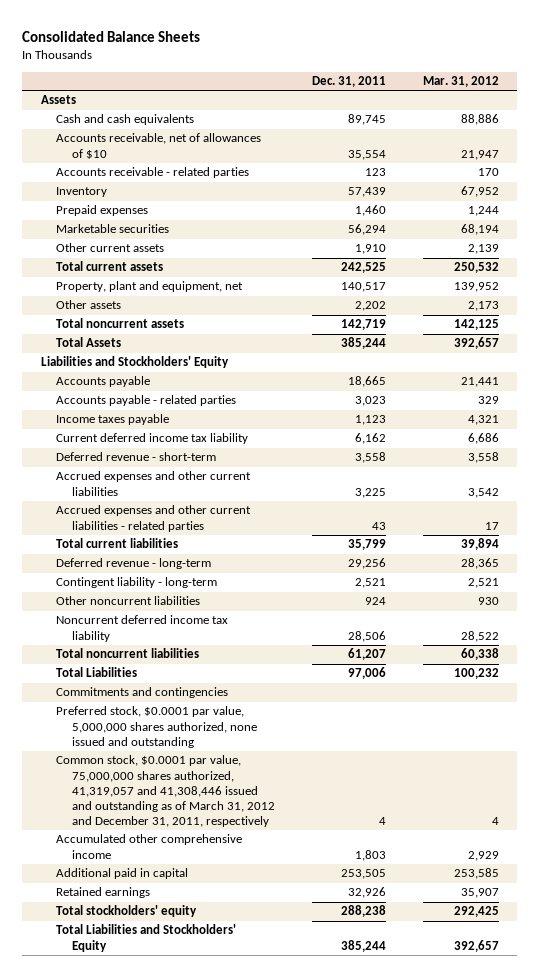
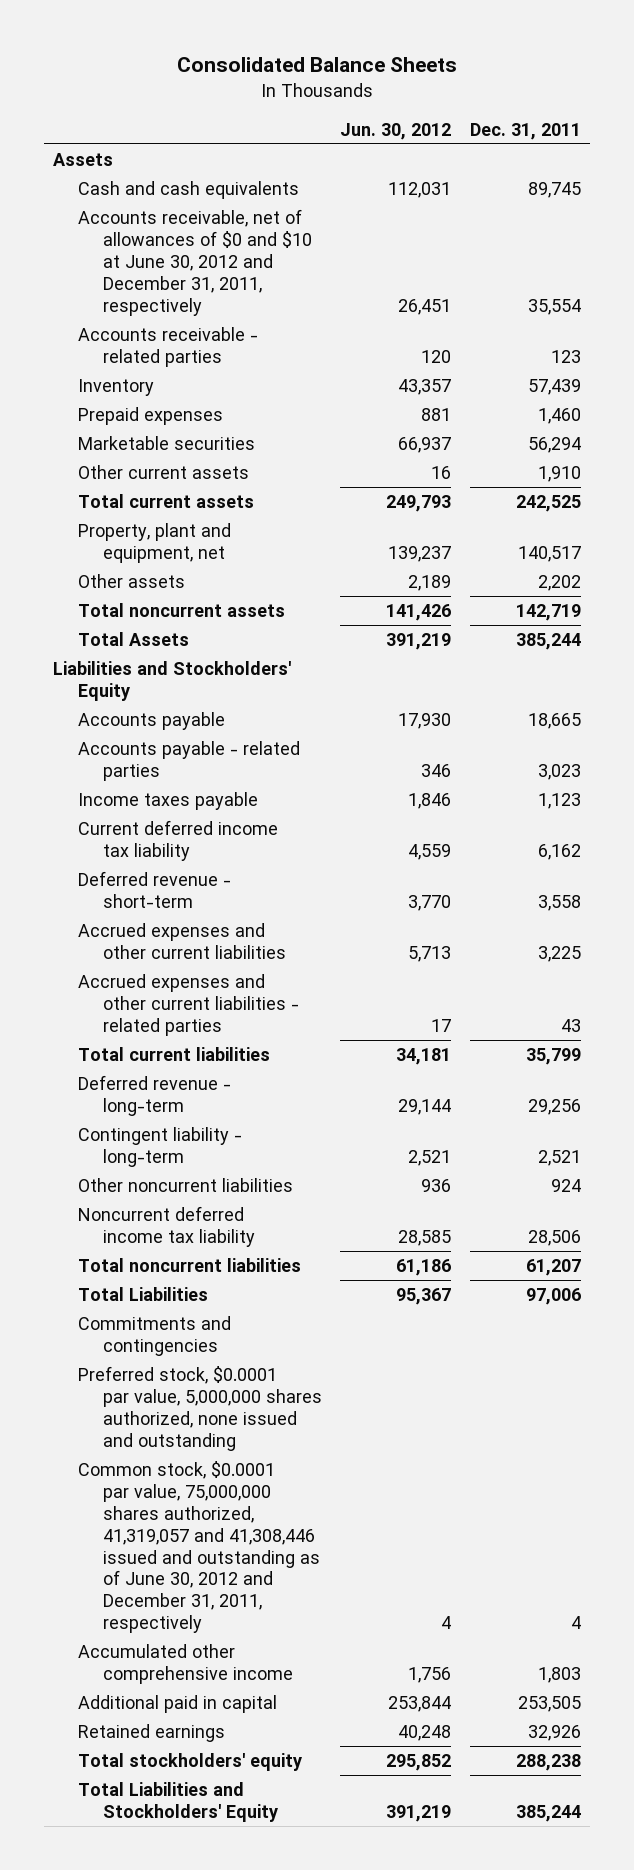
- | Dec. 31, 2011 | Mar. 31, 2012
+ | Jun. 30, 2012 | Dec. 31, 2011
- Accounts receivable, net of allowances of $10 | 35,554 | 21,947
+ Accounts receivable, net of allowances of $0 and $10 at June 30, 2012 and December 31, 2011, respectively | 26,451 | 35,554
- Common stock, $0.0001 par value, 75,000,000 shares authorized, 41,319,057 and 41,308,446 issued and outstanding as of March 31, 2012 and December 31, 2011, respectively | 4 | 4
+ Common stock, $0.0001 par value, 75,000,000 shares authorized, 41,319,057 and 41,308,446 issued and outstanding as of June 30, 2012 and December 31, 2011, respectively | 4 | 4

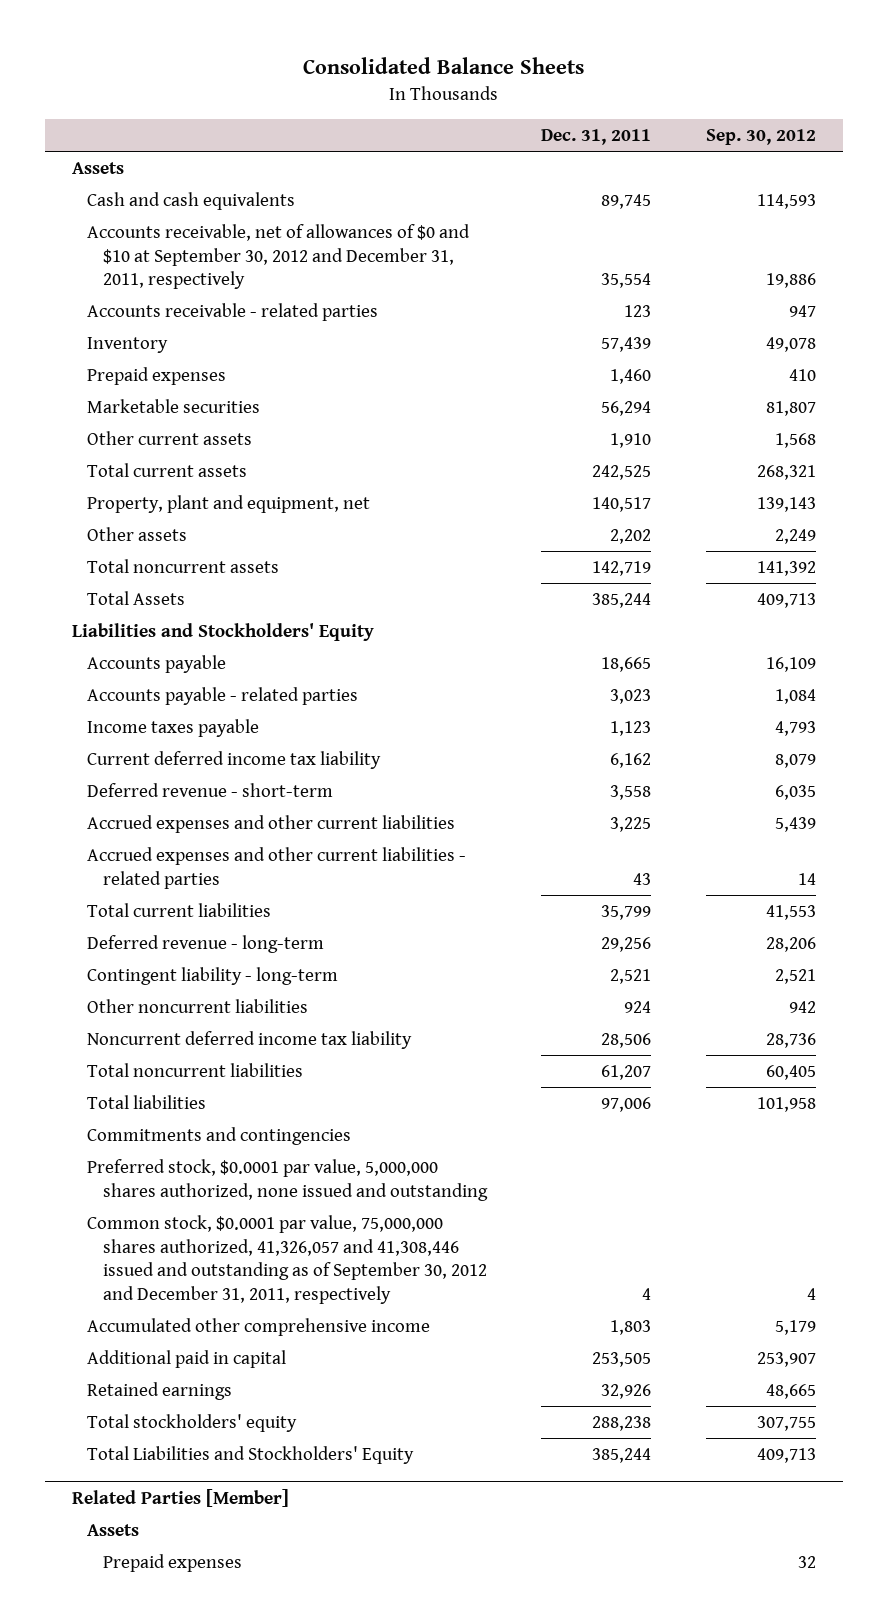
- | Jun. 30, 2012 | Dec. 31, 2011
+ | Dec. 31, 2011 | Sep. 30, 2012
- Accounts receivable, net of allowances of $0 and $10 at June 30, 2012 and December 31, 2011, respectively | 26,451 | 35,554
+ Accounts receivable, net of allowances of $0 and $10 at September 30, 2012 and December 31, 2011, respectively | 35,554 | 19,886
- Total Liabilities | 95,367 | 97,006
+ Total liabilities | 97,006 | 101,958
- Common stock, $0.0001 par value, 75,000,000 shares authorized, 41,319,057 and 41,308,446 issued and outstanding as of June 30, 2012 and December 31, 2011, respectively | 4 | 4
+ Common stock, $0.0001 par value, 75,000,000 shares authorized, 41,326,057 and 41,308,446 issued and outstanding as of September 30, 2012 and December 31, 2011, respectively | 4 | 4
+ Related Parties [Member]
+ Assets
+ Prepaid expenses | | 32

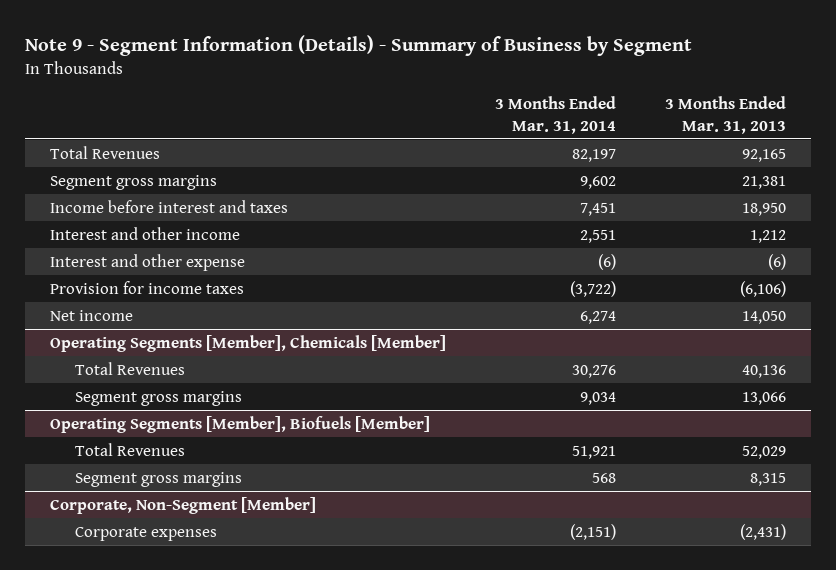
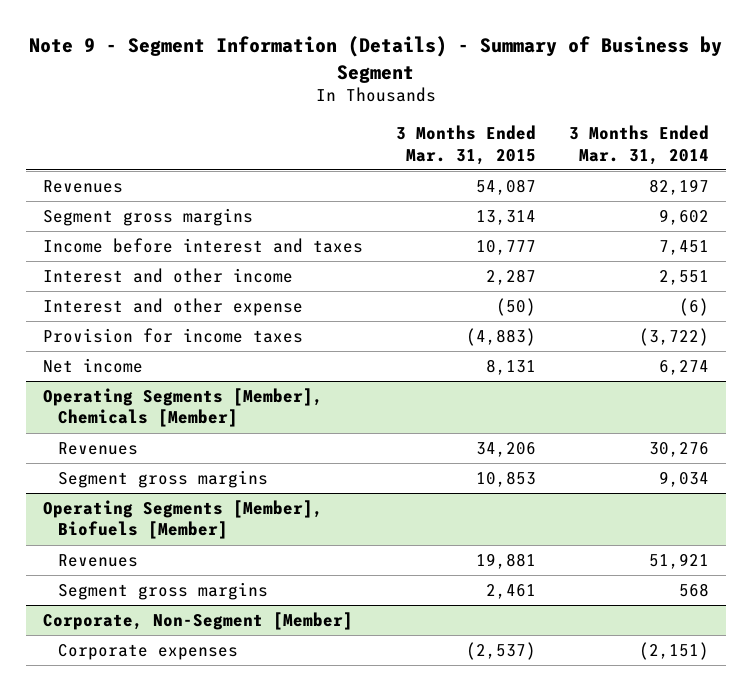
- | 3 Months Ended Mar. 31, 2014 | 3 Months Ended Mar. 31, 2013
+ | 3 Months Ended Mar. 31, 2015 | 3 Months Ended Mar. 31, 2014
- Total Revenues | 82,197 | 92,165
+ Revenues | 54,087 | 82,197
@ Operating Segments [Member], Chemicals [Member]
- Total Revenues | 30,276 | 40,136
+ Revenues | 34,206 | 30,276
@ Operating Segments [Member], Biofuels [Member]
- Total Revenues | 51,921 | 52,029
+ Revenues | 19,881 | 51,921

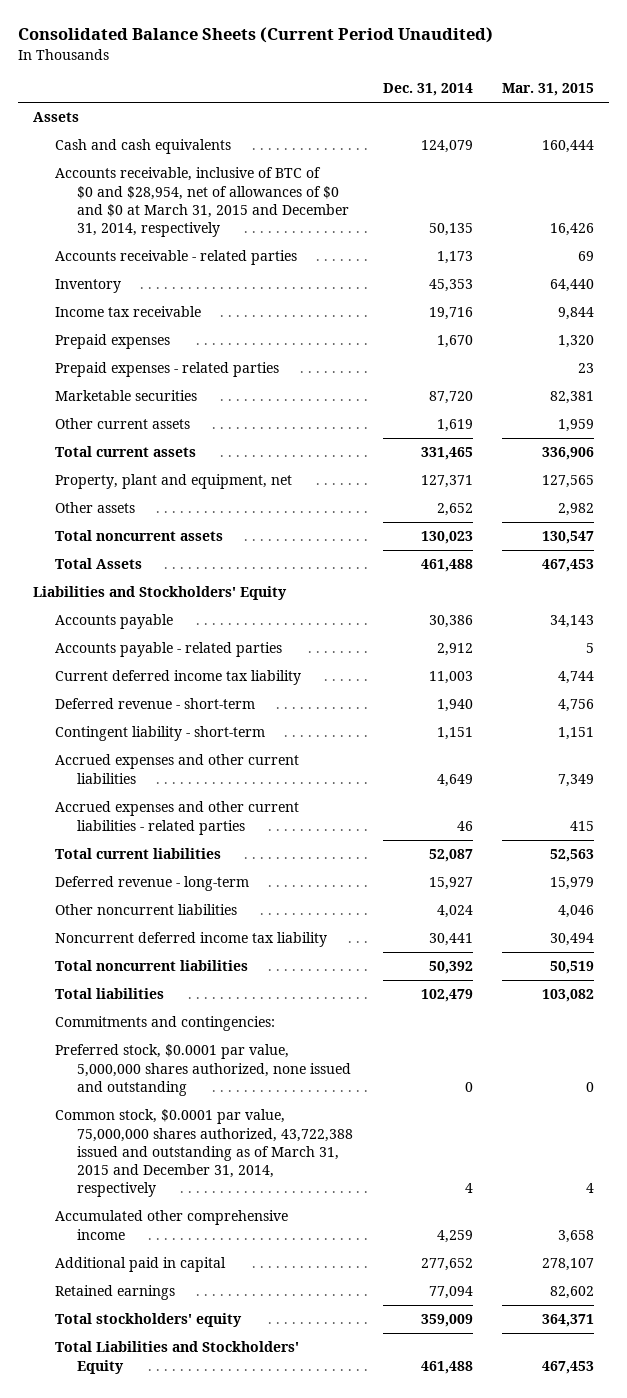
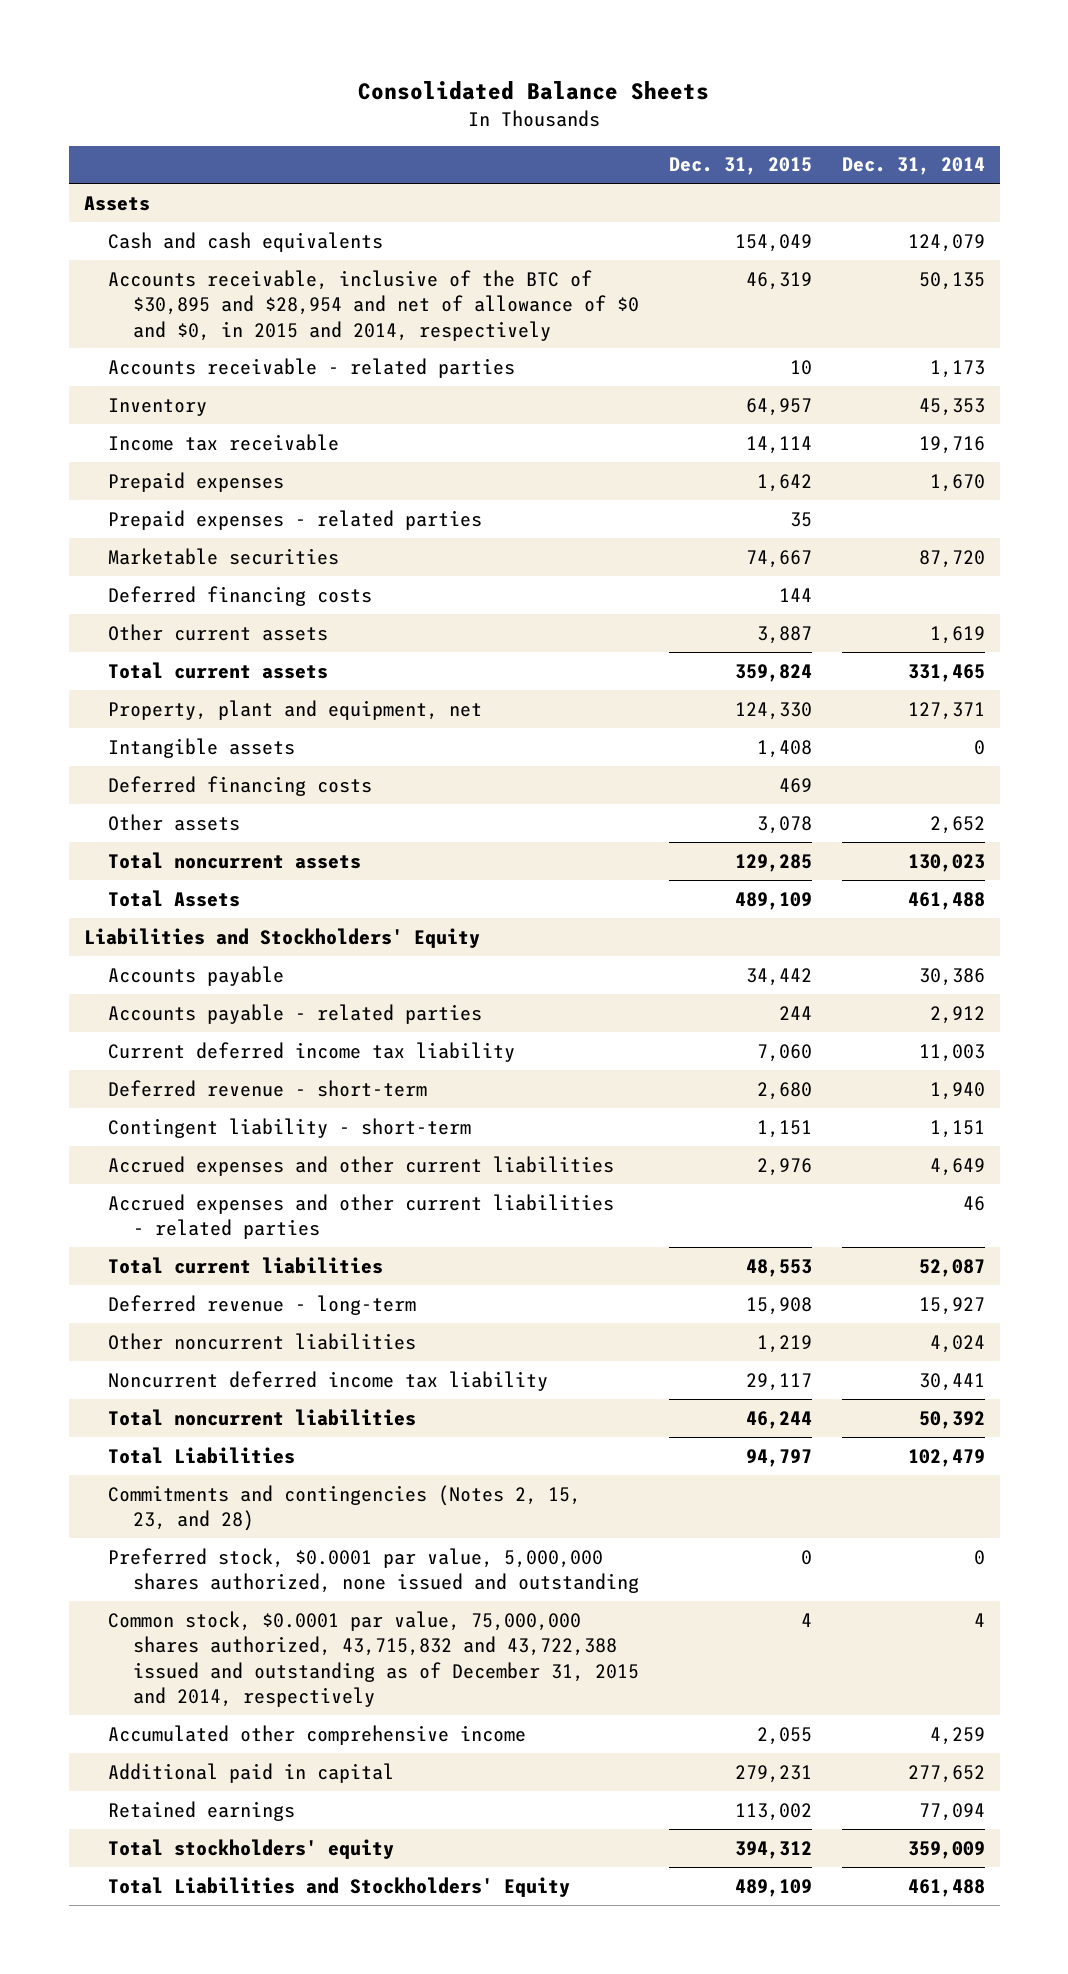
- Consolidated Balance Sheets (Current Period Unaudited)
+ Consolidated Balance Sheets
- | Dec. 31, 2014 | Mar. 31, 2015
+ | Dec. 31, 2015 | Dec. 31, 2014
- Accounts receivable, inclusive of BTC of $0 and $28,954, net of allowances of $0 and $0 at March 31, 2015 and December 31, 2014, respectively | 50,135 | 16,426
+ Accounts receivable, inclusive of the BTC of $30,895 and $28,954 and net of allowance of $0 and $0, in 2015 and 2014, respectively | 46,319 | 50,135
+ Deferred financing costs | 144 |
+ Intangible assets | 1,408 | 0
+ Deferred financing costs | 469 |
- Total liabilities | 102,479 | 103,082
- Commitments and contingencies:
+ Total Liabilities | 94,797 | 102,479
+ Commitments and contingencies (Notes 2, 15, 23, and 28)
- Common stock, $0.0001 par value, 75,000,000 shares authorized, 43,722,388 issued and outstanding as of March 31, 2015 and December 31, 2014, respectively | 4 | 4
+ Common stock, $0.0001 par value, 75,000,000 shares authorized, 43,715,832 and 43,722,388 issued and outstanding as of December 31, 2015 and 2014, respectively | 4 | 4

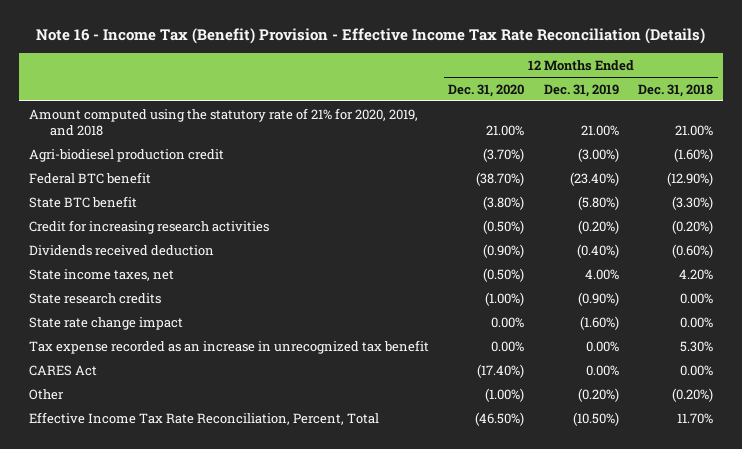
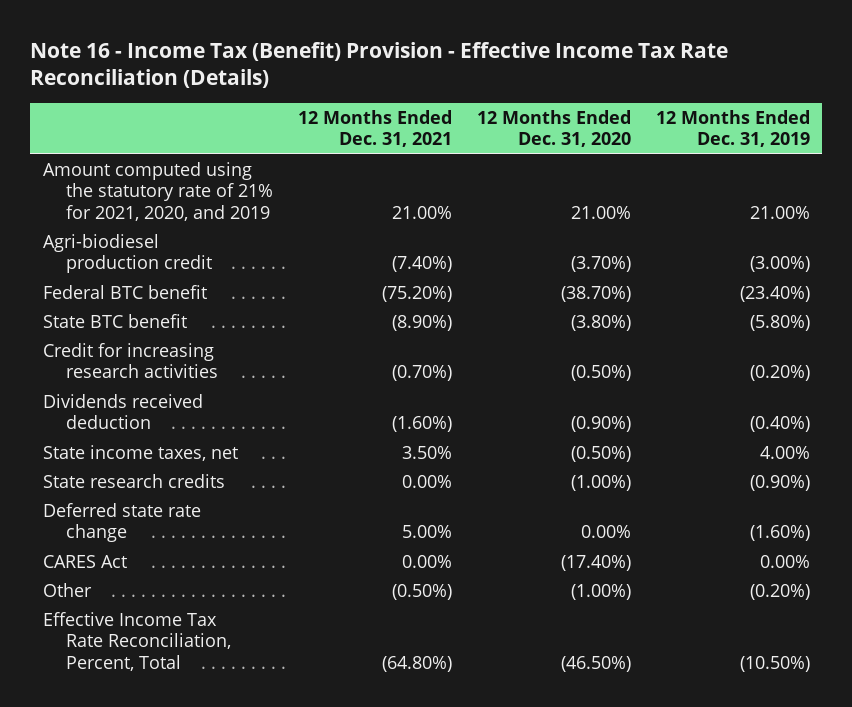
- | 12 Months Ended Dec. 31, 2020 | 12 Months Ended Dec. 31, 2019 | 12 Months Ended Dec. 31, 2018
+ | 12 Months Ended Dec. 31, 2021 | 12 Months Ended Dec. 31, 2020 | 12 Months Ended Dec. 31, 2019
- Amount computed using the statutory rate of 21% for 2020, 2019, and 2018 | 21.00% | 21.00% | 21.00%
+ Amount computed using the statutory rate of 21% for 2021, 2020, and 2019 | 21.00% | 21.00% | 21.00%
- State rate change impact | 0.00% | (1.60%) | 0.00%
- Tax expense recorded as an increase in unrecognized tax benefit | 0.00% | 0.00% | 5.30%
+ Deferred state rate change | 5.00% | 0.00% | (1.60%)

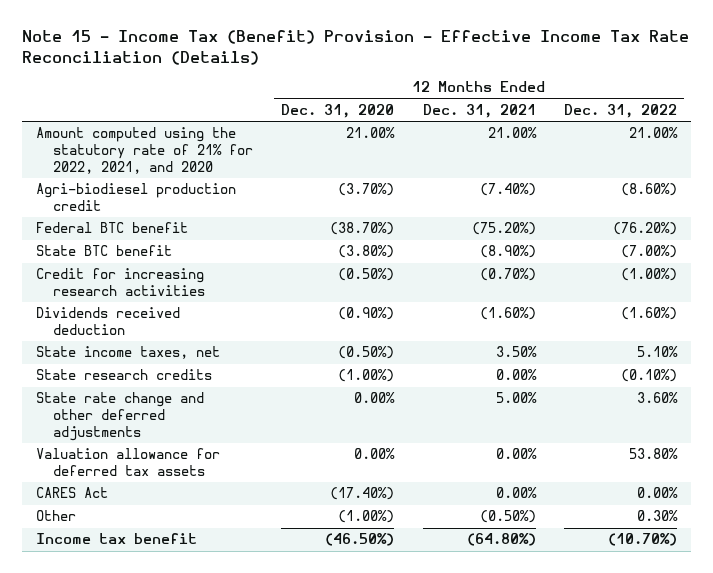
- Note 16 - Income Tax (Benefit) Provision - Effective Income Tax Rate Reconciliation (Details)
+ Note 15 - Income Tax (Benefit) Provision - Effective Income Tax Rate Reconciliation (Details)
- | 12 Months Ended Dec. 31, 2021 | 12 Months Ended Dec. 31, 2020 | 12 Months Ended Dec. 31, 2019
+ | 12 Months Ended Dec. 31, 2020 | 12 Months Ended Dec. 31, 2021 | 12 Months Ended Dec. 31, 2022
- Amount computed using the statutory rate of 21% for 2021, 2020, and 2019 | 21.00% | 21.00% | 21.00%
+ Amount computed using the statutory rate of 21% for 2022, 2021, and 2020 | 21.00% | 21.00% | 21.00%
- Deferred state rate change | 5.00% | 0.00% | (1.60%)
+ State rate change and other deferred adjustments | 0.00% | 5.00% | 3.60%
+ Valuation allowance for deferred tax assets | 0.00% | 0.00% | 53.80%
- Effective Income Tax Rate Reconciliation, Percent, Total | (64.80%) | (46.50%) | (10.50%)
+ Income tax benefit | (46.50%) | (64.80%) | (10.70%)

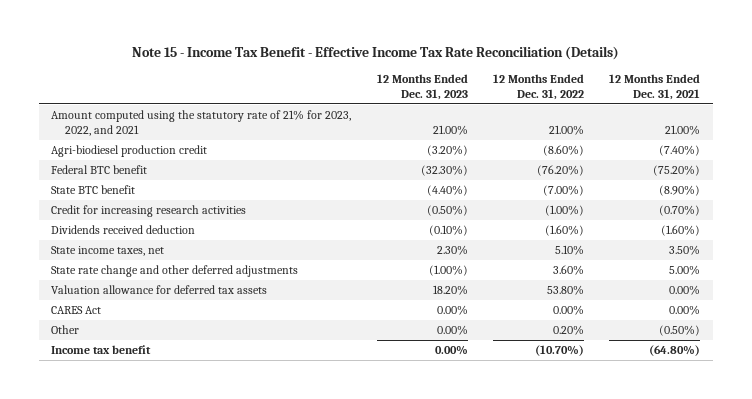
- Note 15 - Income Tax (Benefit) Provision - Effective Income Tax Rate Reconciliation (Details)
+ Note 15 - Income Tax Benefit - Effective Income Tax Rate Reconciliation (Details)
- | 12 Months Ended Dec. 31, 2020 | 12 Months Ended Dec. 31, 2021 | 12 Months Ended Dec. 31, 2022
+ | 12 Months Ended Dec. 31, 2023 | 12 Months Ended Dec. 31, 2022 | 12 Months Ended Dec. 31, 2021
- Amount computed using the statutory rate of 21% for 2022, 2021, and 2020 | 21.00% | 21.00% | 21.00%
+ Amount computed using the statutory rate of 21% for 2023, 2022, and 2021 | 21.00% | 21.00% | 21.00%
- State research credits | (1.00%) | 0.00% | (0.10%)
- Other | (1.00%) | (0.50%) | 0.30%
+ Other | 0.00% | 0.20% | (0.50%)

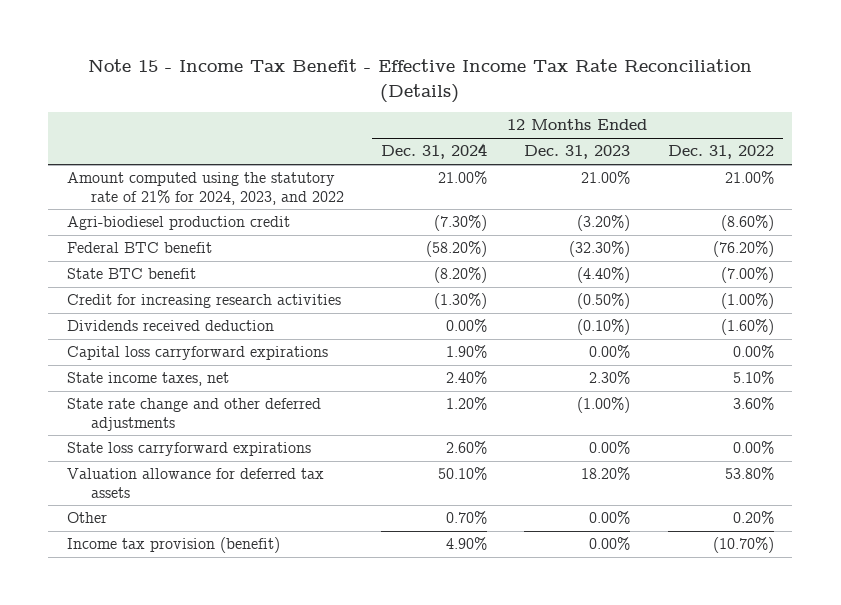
- | 12 Months Ended Dec. 31, 2023 | 12 Months Ended Dec. 31, 2022 | 12 Months Ended Dec. 31, 2021
+ | 12 Months Ended Dec. 31, 2024 | 12 Months Ended Dec. 31, 2023 | 12 Months Ended Dec. 31, 2022
- Amount computed using the statutory rate of 21% for 2023, 2022, and 2021 | 21.00% | 21.00% | 21.00%
+ Amount computed using the statutory rate of 21% for 2024, 2023, and 2022 | 21.00% | 21.00% | 21.00%
+ Capital loss carryforward expirations | 1.90% | 0.00% | 0.00%
+ State loss carryforward expirations | 2.60% | 0.00% | 0.00%
- CARES Act | 0.00% | 0.00% | 0.00%
- Income tax benefit | 0.00% | (10.70%) | (64.80%)
+ Income tax provision (benefit) | 4.90% | 0.00% | (10.70%)

